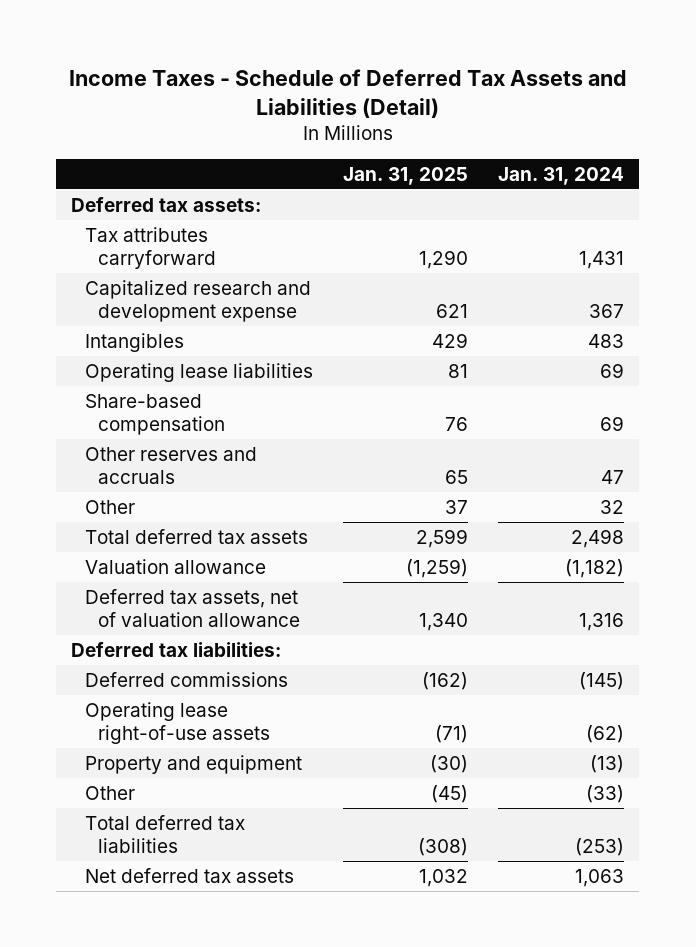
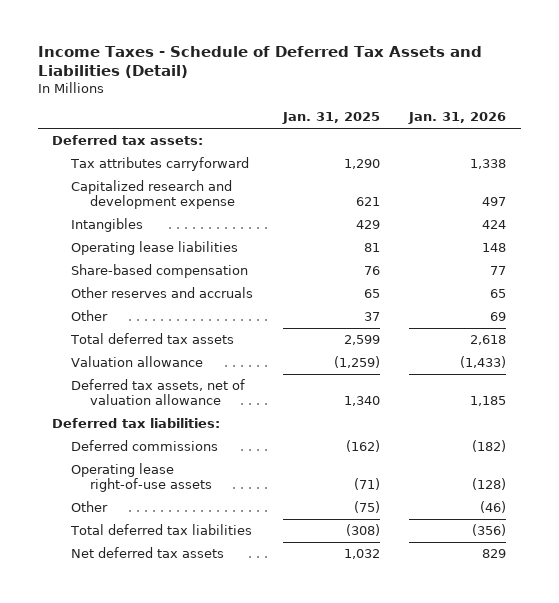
- | Jan. 31, 2025 | Jan. 31, 2024
+ | Jan. 31, 2025 | Jan. 31, 2026
- Property and equipment | (30) | (13)
- Other | (45) | (33)
+ Other | (75) | (46)

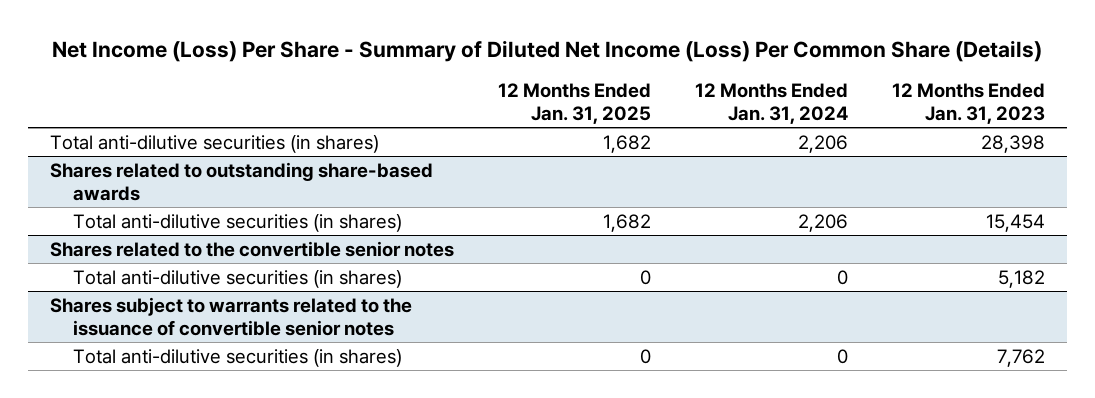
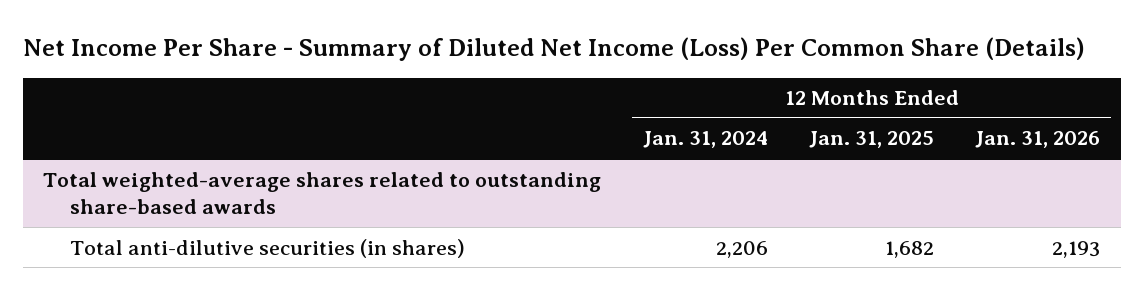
- Net Income (Loss) Per Share - Summary of Diluted Net Income (Loss) Per Common Share (Details)
+ Net Income Per Share - Summary of Diluted Net Income (Loss) Per Common Share (Details)
- | 12 Months Ended Jan. 31, 2025 | 12 Months Ended Jan. 31, 2024 | 12 Months Ended Jan. 31, 2023
+ | 12 Months Ended Jan. 31, 2024 | 12 Months Ended Jan. 31, 2025 | 12 Months Ended Jan. 31, 2026
- Total anti-dilutive securities (in shares) | 1,682 | 2,206 | 28,398
- Shares related to outstanding share-based awards
+ Total weighted-average shares related to outstanding share-based awards
- Shares related to the convertible senior notes
- Total anti-dilutive securities (in shares) | 0 | 0 | 5,182
- Shares subject to warrants related to the issuance of convertible senior notes
- Total anti-dilutive securities (in shares) | 0 | 0 | 7,762

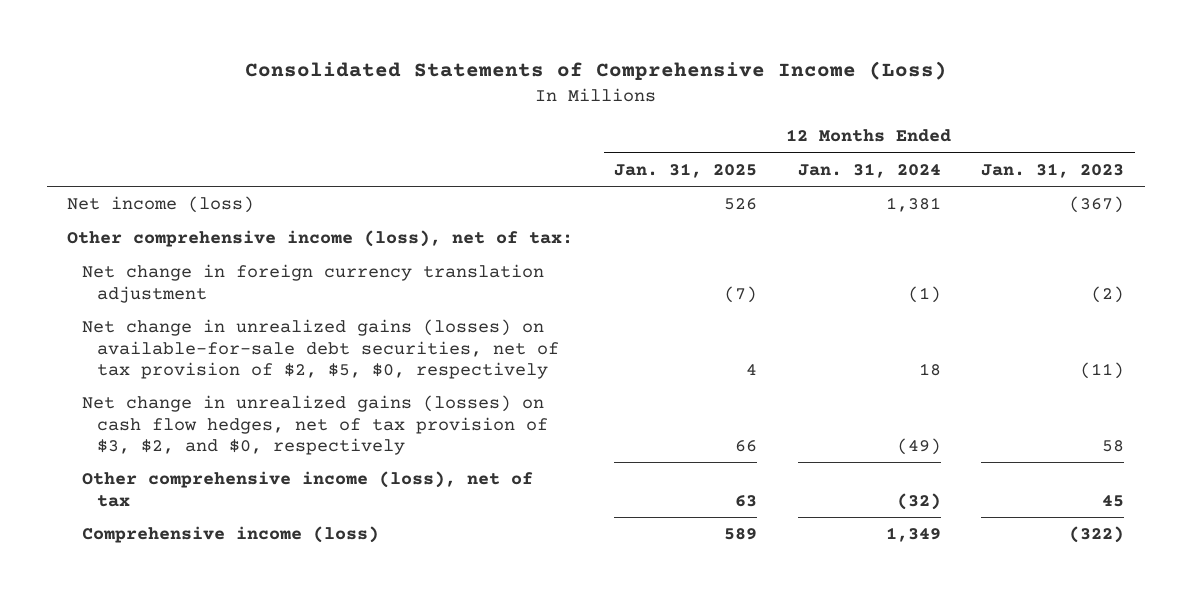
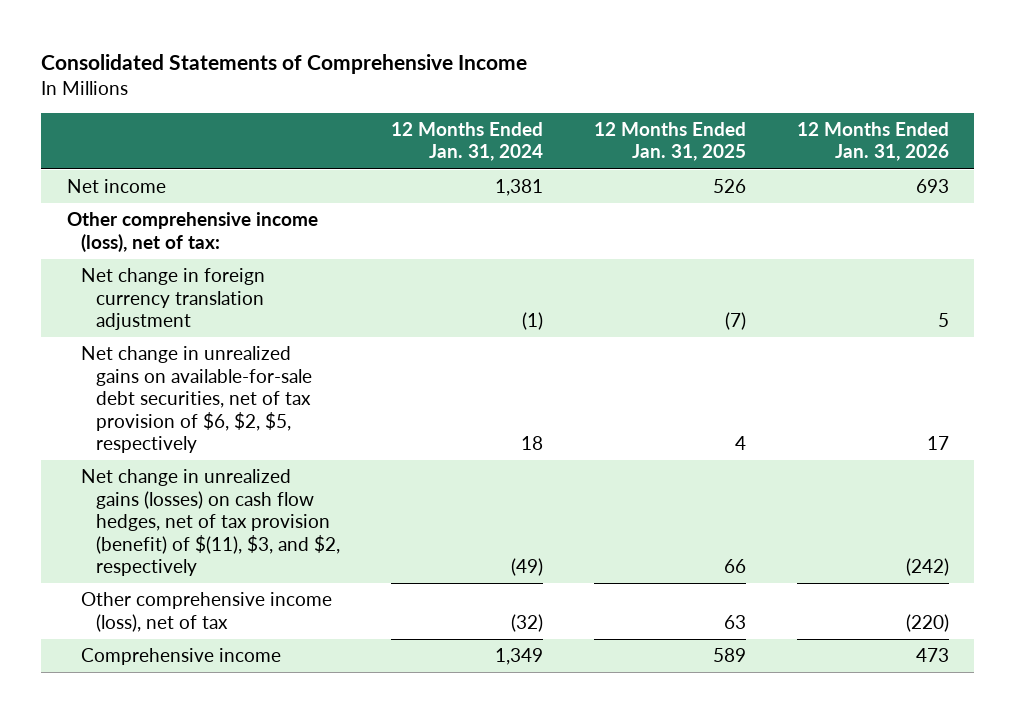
- Consolidated Statements of Comprehensive Income (Loss)
+ Consolidated Statements of Comprehensive Income
- | 12 Months Ended Jan. 31, 2025 | 12 Months Ended Jan. 31, 2024 | 12 Months Ended Jan. 31, 2023
+ | 12 Months Ended Jan. 31, 2024 | 12 Months Ended Jan. 31, 2025 | 12 Months Ended Jan. 31, 2026
- Net income (loss) | 526 | 1,381 | (367)
+ Net income | 1,381 | 526 | 693
- Net change in unrealized gains (losses) on available-for-sale debt securities, net of tax provision of $2, $5, $0, respectively | 4 | 18 | (11)
- Net change in unrealized gains (losses) on cash flow hedges, net of tax provision of $3, $2, and $0, respectively | 66 | (49) | 58
+ Net change in unrealized gains on available-for-sale debt securities, net of tax provision of $6, $2, $5, respectively | 18 | 4 | 17
+ Net change in unrealized gains (losses) on cash flow hedges, net of tax provision (benefit) of $(11), $3, and $2, respectively | (49) | 66 | (242)
- Comprehensive income (loss) | 589 | 1,349 | (322)
+ Comprehensive income | 1,349 | 589 | 473

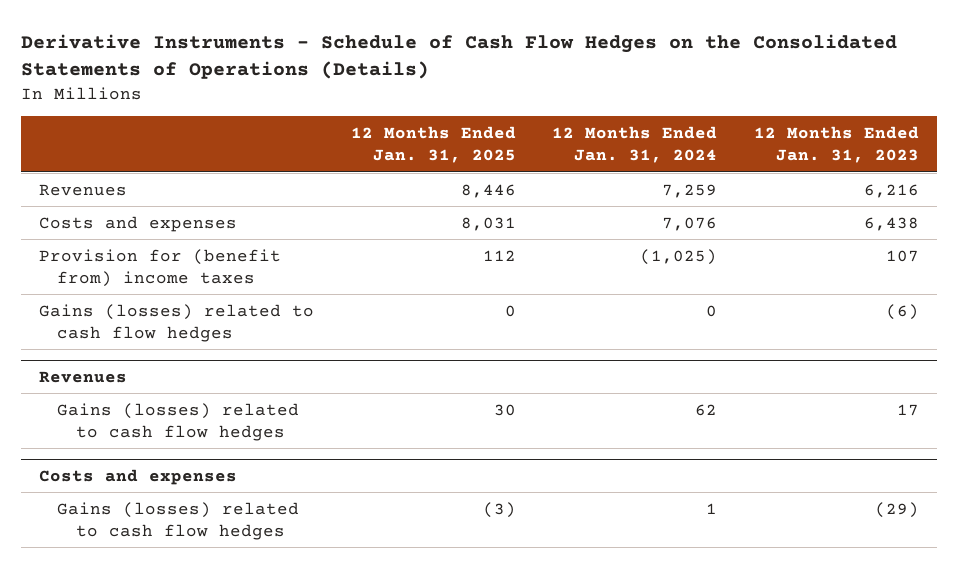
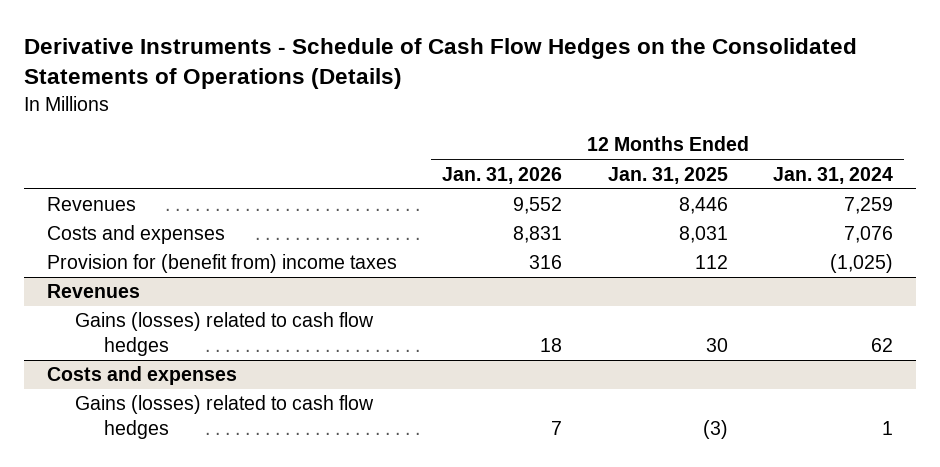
- | 12 Months Ended Jan. 31, 2025 | 12 Months Ended Jan. 31, 2024 | 12 Months Ended Jan. 31, 2023
+ | 12 Months Ended Jan. 31, 2026 | 12 Months Ended Jan. 31, 2025 | 12 Months Ended Jan. 31, 2024
- Gains (losses) related to cash flow hedges | 0 | 0 | (6)

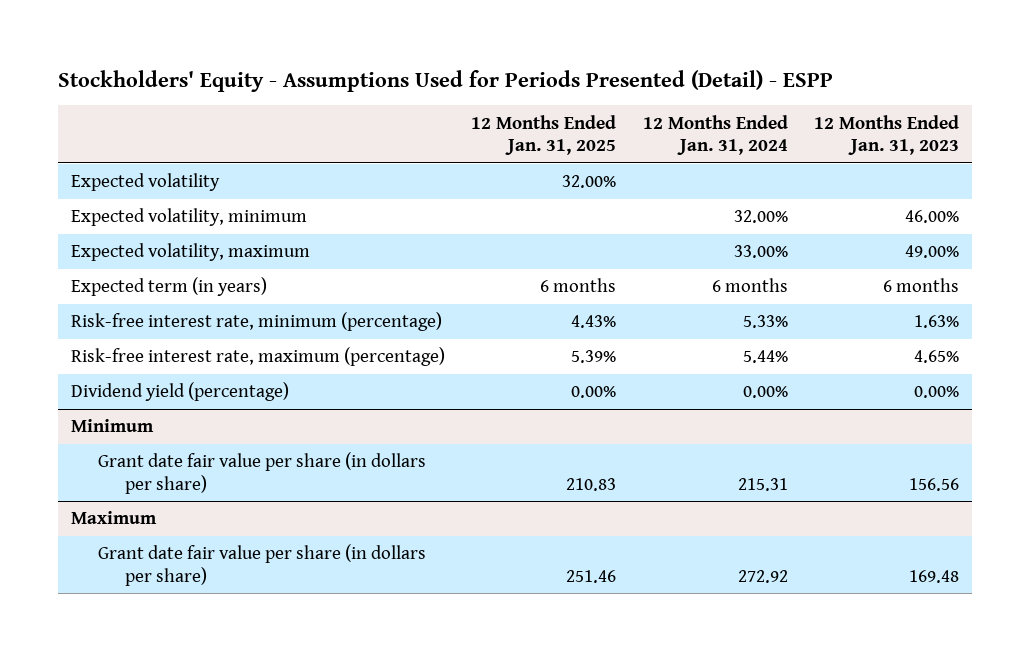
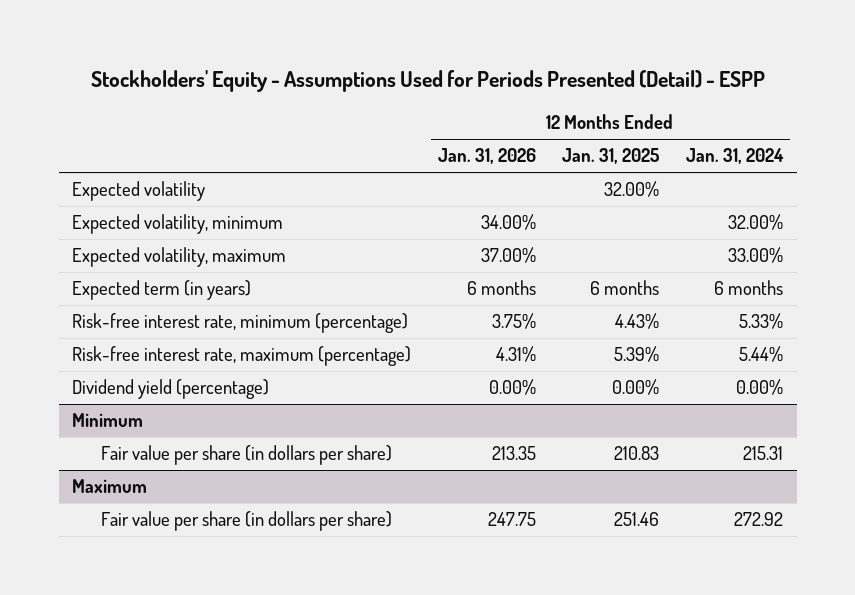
- | 12 Months Ended Jan. 31, 2025 | 12 Months Ended Jan. 31, 2024 | 12 Months Ended Jan. 31, 2023
+ | 12 Months Ended Jan. 31, 2026 | 12 Months Ended Jan. 31, 2025 | 12 Months Ended Jan. 31, 2024
@ Minimum
- Grant date fair value per share (in dollars per share) | 210.83 | 215.31 | 156.56
+ Fair value per share (in dollars per share) | 213.35 | 210.83 | 215.31
@ Maximum
- Grant date fair value per share (in dollars per share) | 251.46 | 272.92 | 169.48
+ Fair value per share (in dollars per share) | 247.75 | 251.46 | 272.92

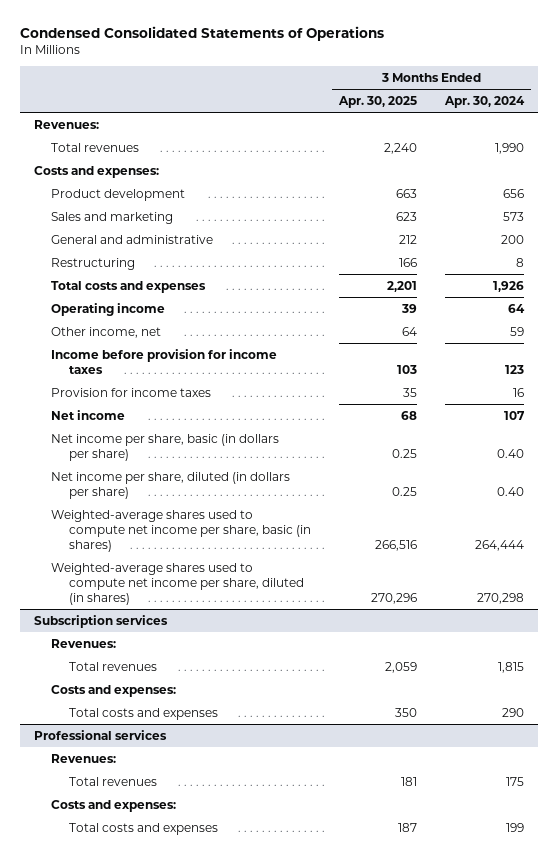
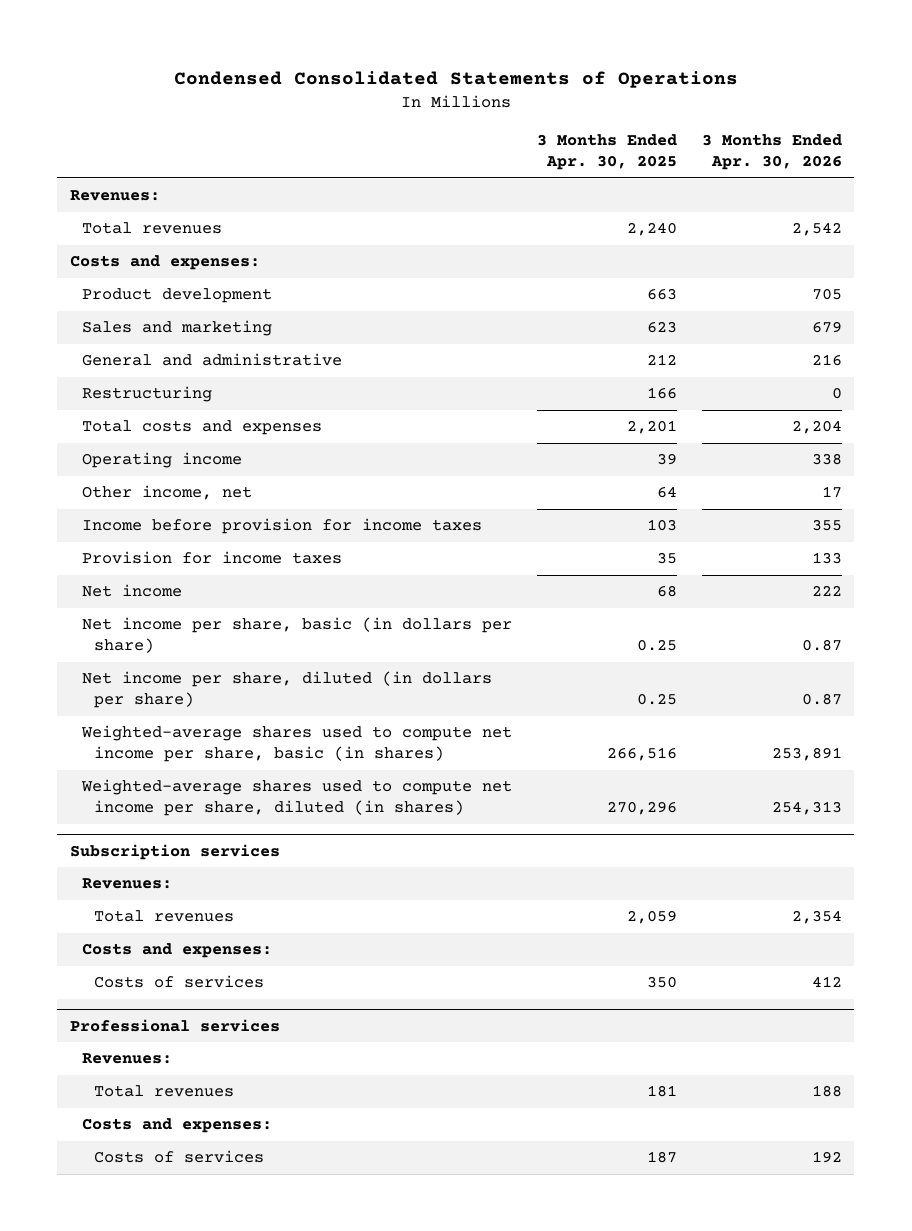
- | 3 Months Ended Apr. 30, 2025 | 3 Months Ended Apr. 30, 2024
+ | 3 Months Ended Apr. 30, 2025 | 3 Months Ended Apr. 30, 2026
@ Subscription services
- Total costs and expenses | 350 | 290
+ Costs of services | 350 | 412
@ Professional services
- Total costs and expenses | 187 | 199
+ Costs of services | 187 | 192

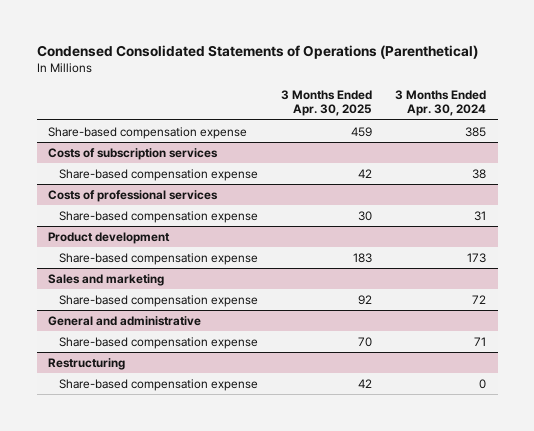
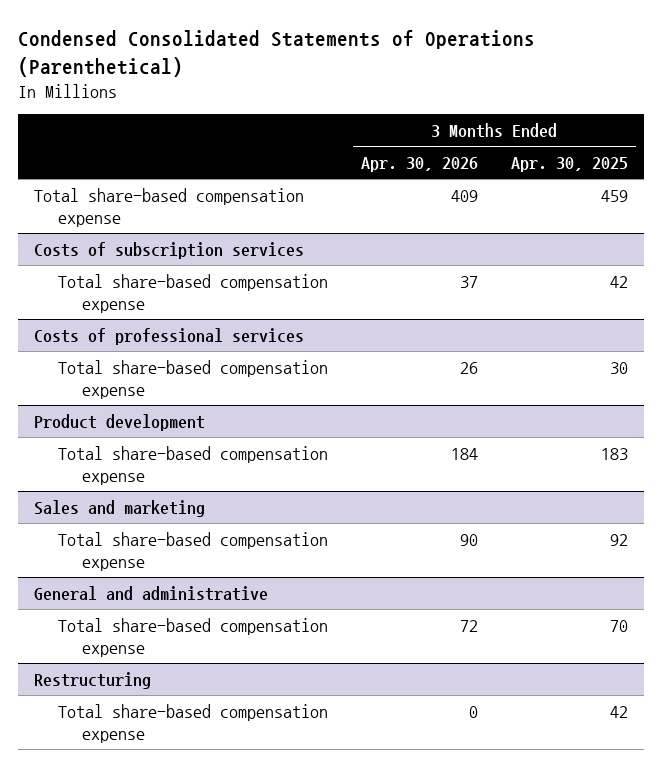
- | 3 Months Ended Apr. 30, 2025 | 3 Months Ended Apr. 30, 2024
+ | 3 Months Ended Apr. 30, 2026 | 3 Months Ended Apr. 30, 2025
- Share-based compensation expense | 459 | 385
+ Total share-based compensation expense | 409 | 459
@ Costs of subscription services
- Share-based compensation expense | 42 | 38
+ Total share-based compensation expense | 37 | 42
@ Costs of professional services
- Share-based compensation expense | 30 | 31
+ Total share-based compensation expense | 26 | 30
@ Product development
- Share-based compensation expense | 183 | 173
+ Total share-based compensation expense | 184 | 183
@ Sales and marketing
- Share-based compensation expense | 92 | 72
+ Total share-based compensation expense | 90 | 92
@ General and administrative
- Share-based compensation expense | 70 | 71
+ Total share-based compensation expense | 72 | 70
@ Restructuring
- Share-based compensation expense | 42 | 0
+ Total share-based compensation expense | 0 | 42

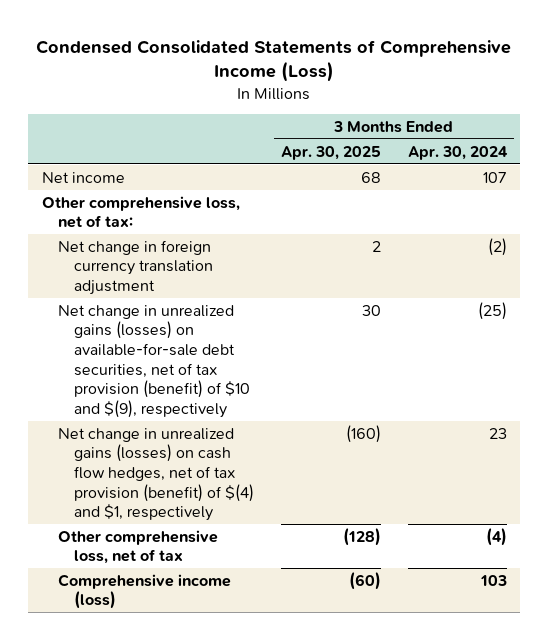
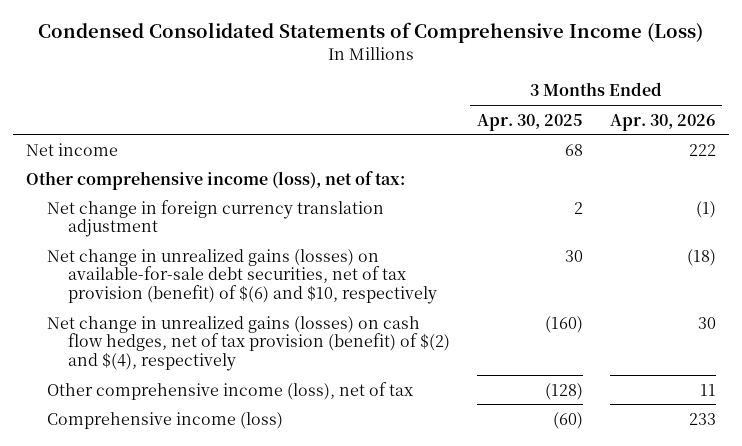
- | 3 Months Ended Apr. 30, 2025 | 3 Months Ended Apr. 30, 2024
+ | 3 Months Ended Apr. 30, 2025 | 3 Months Ended Apr. 30, 2026
- Other comprehensive loss, net of tax:
+ Other comprehensive income (loss), net of tax:
- Net change in unrealized gains (losses) on available-for-sale debt securities, net of tax provision (benefit) of $10 and $(9), respectively | 30 | (25)
- Net change in unrealized gains (losses) on cash flow hedges, net of tax provision (benefit) of $(4) and $1, respectively | (160) | 23
- Other comprehensive loss, net of tax | (128) | (4)
+ Net change in unrealized gains (losses) on available-for-sale debt securities, net of tax provision (benefit) of $(6) and $10, respectively | 30 | (18)
+ Net change in unrealized gains (losses) on cash flow hedges, net of tax provision (benefit) of $(2) and $(4), respectively | (160) | 30
+ Other comprehensive income (loss), net of tax | (128) | 11

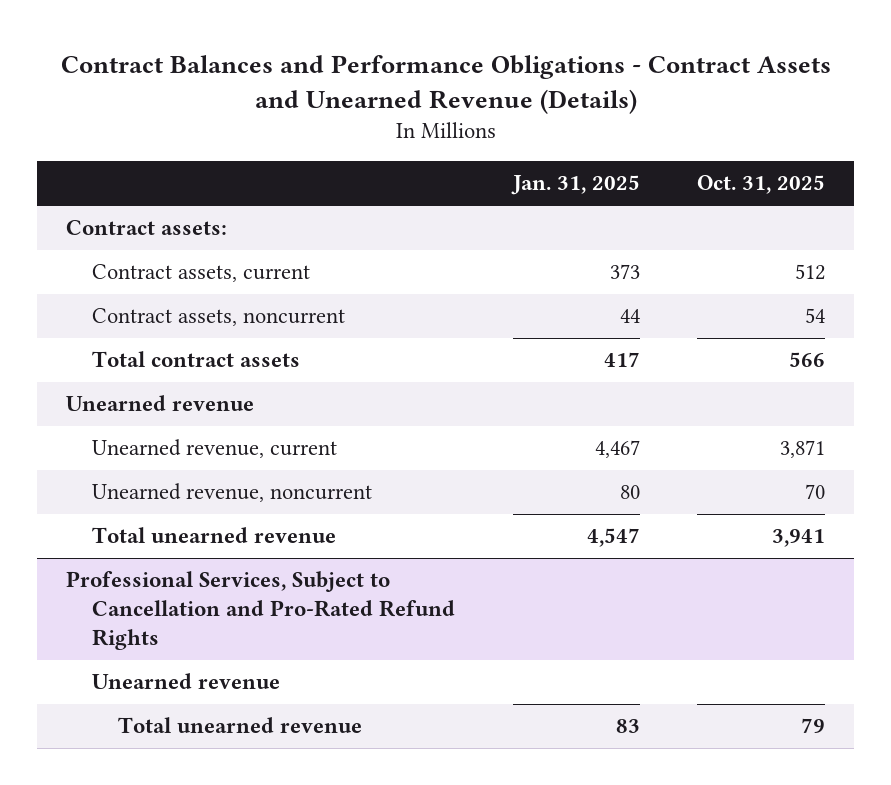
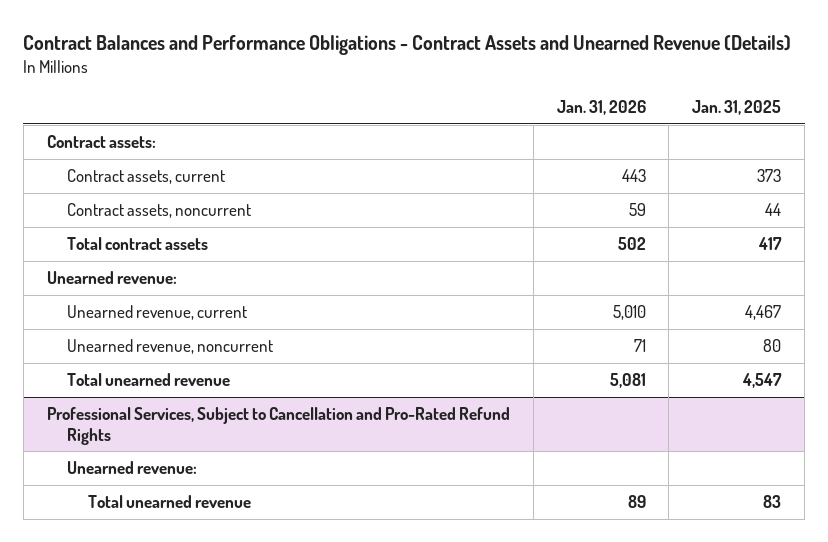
- | Jan. 31, 2025 | Oct. 31, 2025
+ | Jan. 31, 2026 | Jan. 31, 2025
- Unearned revenue
+ Unearned revenue:
@ Professional Services, Subject to Cancellation and Pro-Rated Refund Rights
- Unearned revenue
+ Unearned revenue:

